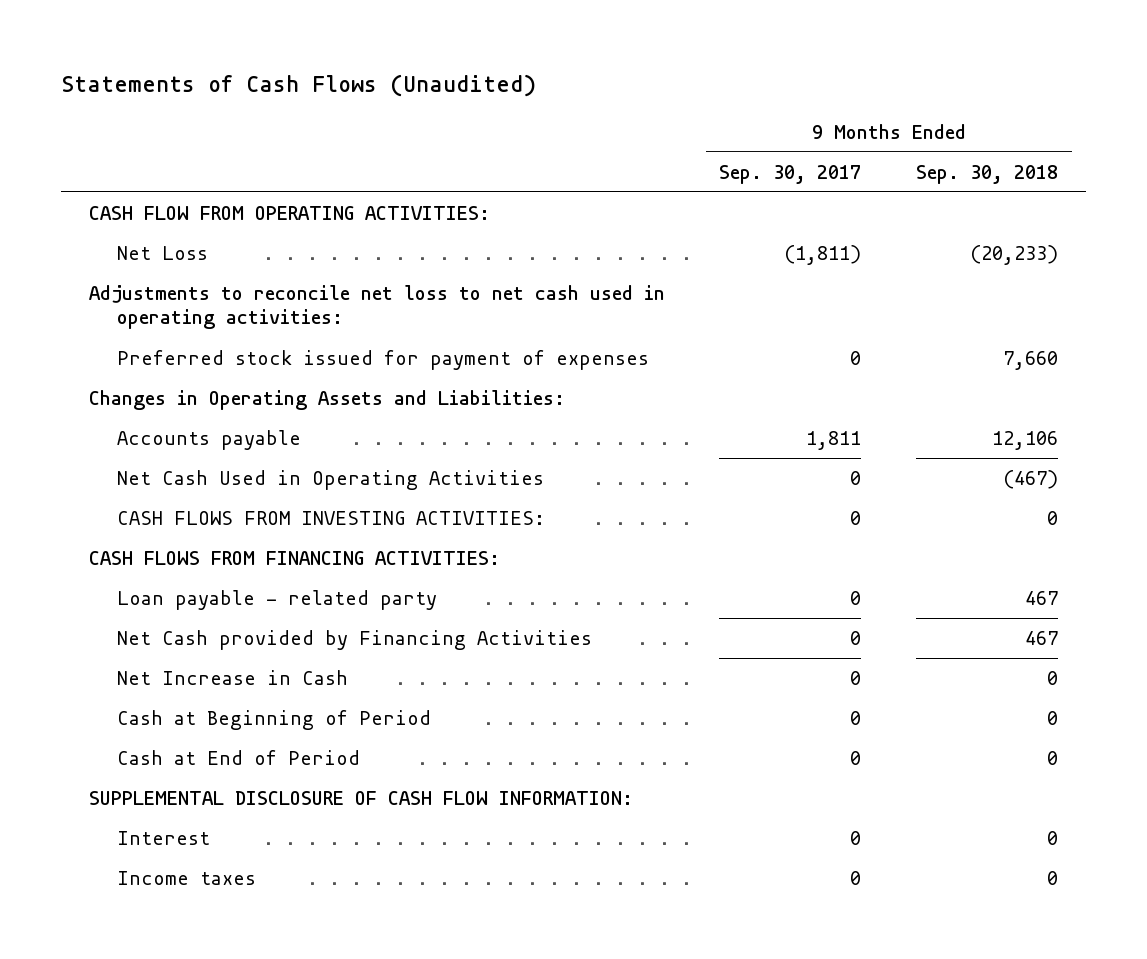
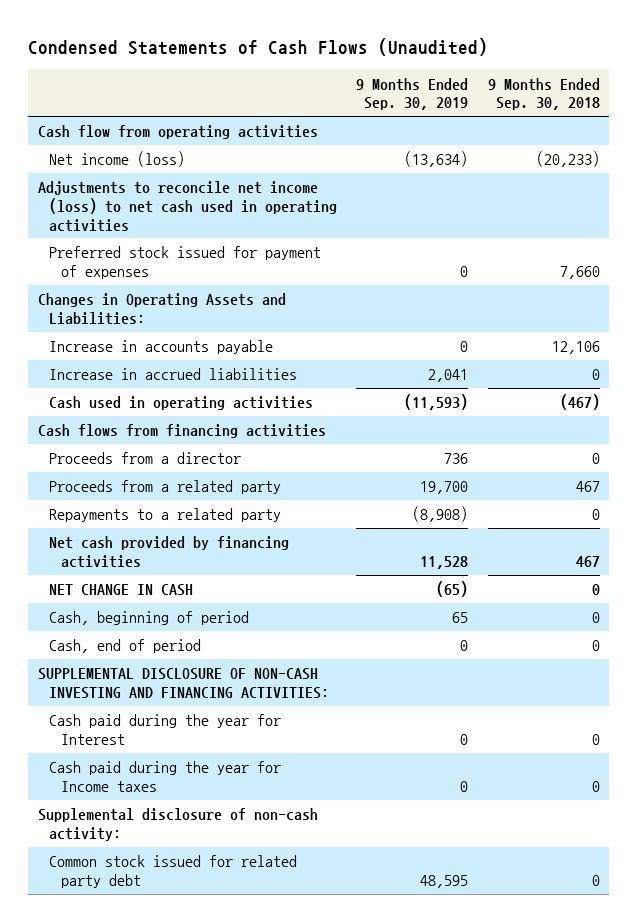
- Statements of Cash Flows (Unaudited)
+ Condensed Statements of Cash Flows (Unaudited)
- | 9 Months Ended Sep. 30, 2017 | 9 Months Ended Sep. 30, 2018
+ | 9 Months Ended Sep. 30, 2019 | 9 Months Ended Sep. 30, 2018
- CASH FLOW FROM OPERATING ACTIVITIES:
- Net Loss | (1,811) | (20,233)
- Adjustments to reconcile net loss to net cash used in operating activities:
+ Cash flow from operating activities
+ Net income (loss) | (13,634) | (20,233)
+ Adjustments to reconcile net income (loss) to net cash used in operating activities
- Accounts payable | 1,811 | 12,106
- Net Cash Used in Operating Activities | 0 | (467)
- CASH FLOWS FROM INVESTING ACTIVITIES: | 0 | 0
- CASH FLOWS FROM FINANCING ACTIVITIES:
- Loan payable - related party | 0 | 467
- Net Cash provided by Financing Activities | 0 | 467
- Net Increase in Cash | 0 | 0
- Cash at Beginning of Period | 0 | 0
- Cash at End of Period | 0 | 0
- SUPPLEMENTAL DISCLOSURE OF CASH FLOW INFORMATION:
- Interest | 0 | 0
- Income taxes | 0 | 0
+ Increase in accounts payable | 0 | 12,106
+ Increase in accrued liabilities | 2,041 | 0
+ Cash used in operating activities | (11,593) | (467)
+ Cash flows from financing activities
+ Proceeds from a director | 736 | 0
+ Proceeds from a related party | 19,700 | 467
+ Repayments to a related party | (8,908) | 0
+ Net cash provided by financing activities | 11,528 | 467
+ NET CHANGE IN CASH | (65) | 0
+ Cash, beginning of period | 65 | 0
+ Cash, end of period | 0 | 0
+ SUPPLEMENTAL DISCLOSURE OF NON-CASH INVESTING AND FINANCING ACTIVITIES:
+ Cash paid during the year for Interest | 0 | 0
+ Cash paid during the year for Income taxes | 0 | 0
+ Supplemental disclosure of non-cash activity:
+ Common stock issued for related party debt | 48,595 | 0

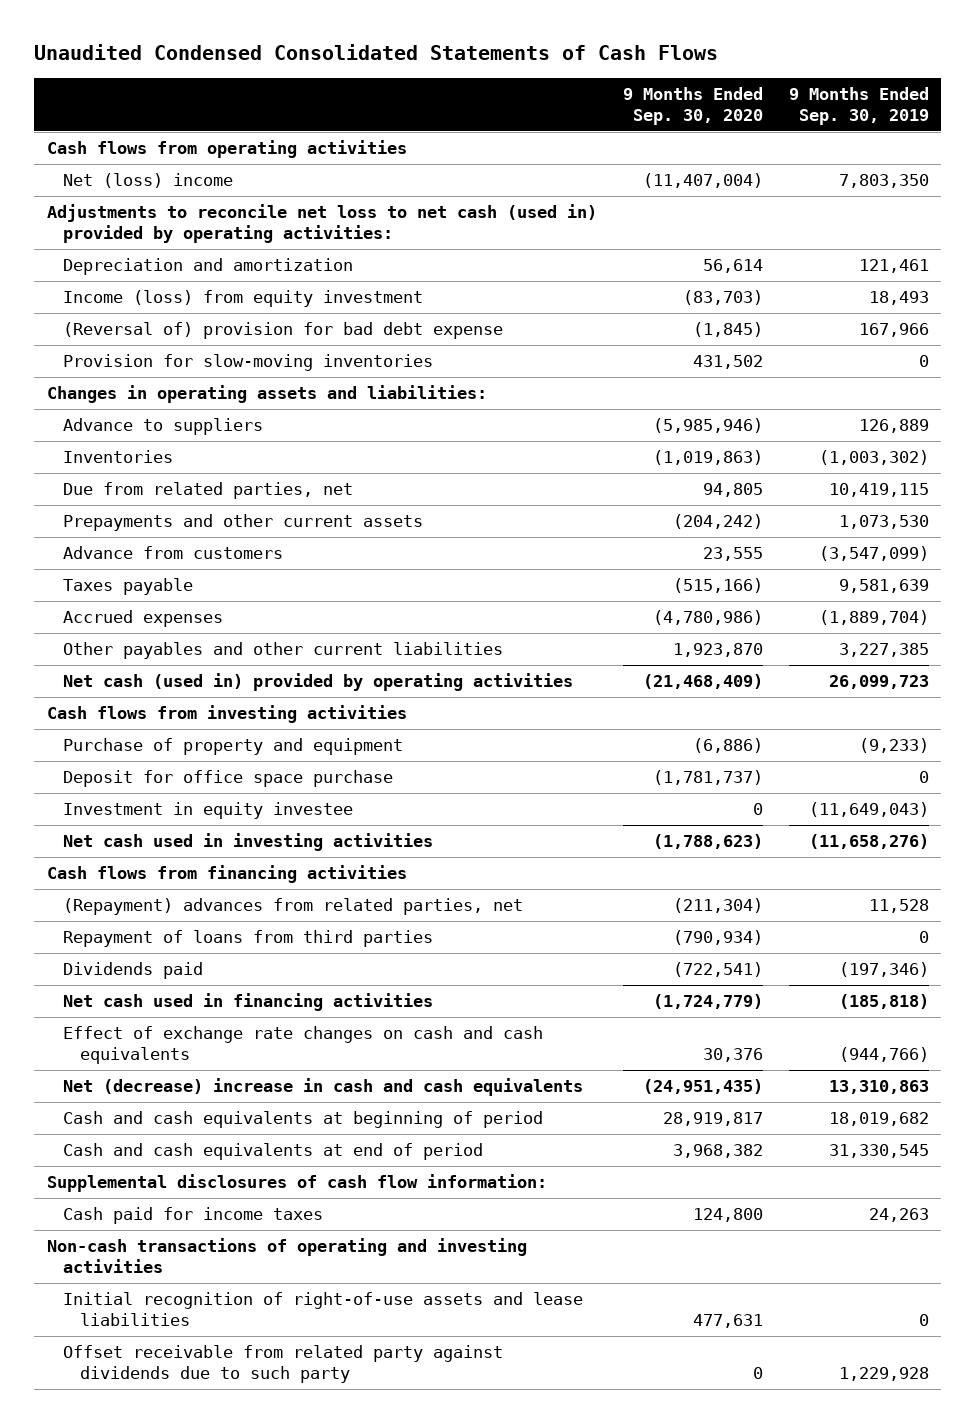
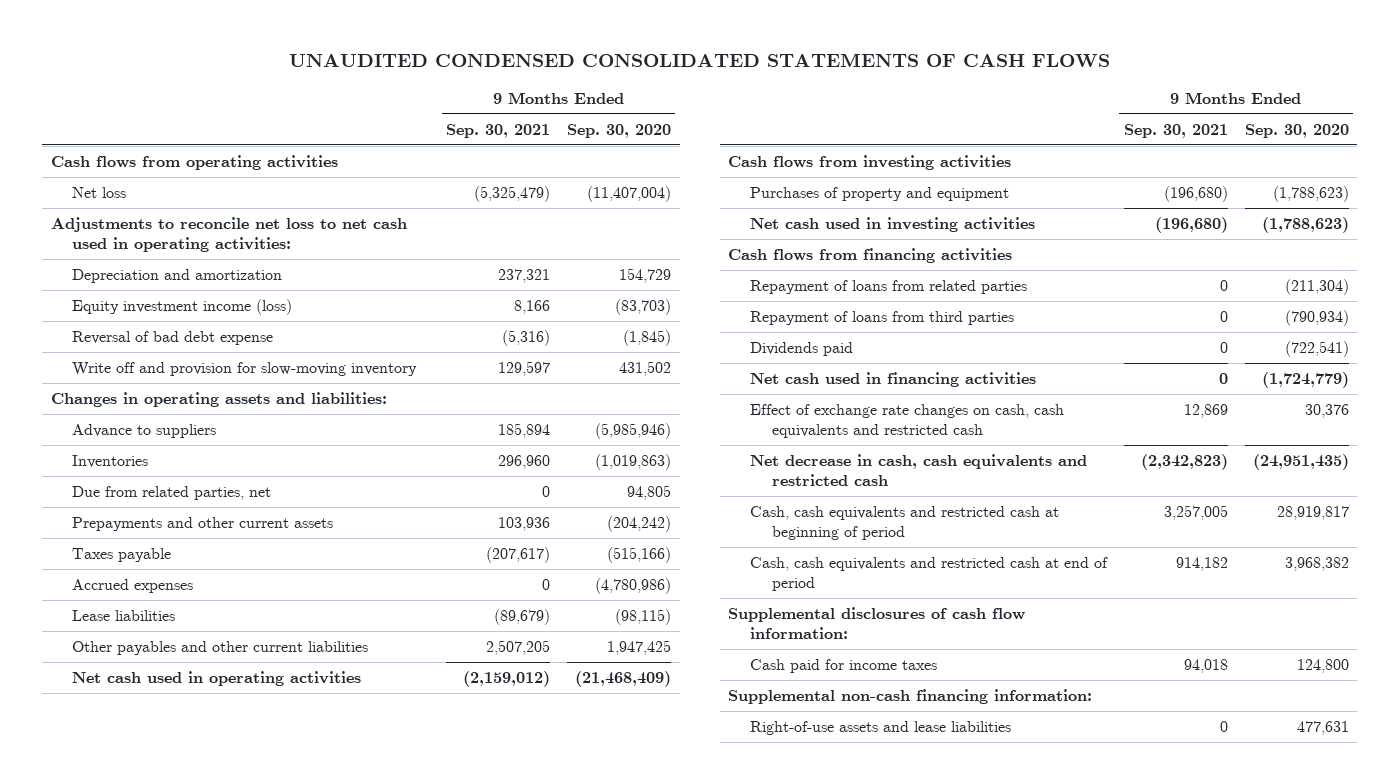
- Unaudited Condensed Consolidated Statements of Cash Flows
+ UNAUDITED CONDENSED CONSOLIDATED STATEMENTS OF CASH FLOWS
- | 9 Months Ended Sep. 30, 2020 | 9 Months Ended Sep. 30, 2019
+ | 9 Months Ended Sep. 30, 2021 | 9 Months Ended Sep. 30, 2020
- Net (loss) income | (11,407,004) | 7,803,350
- Adjustments to reconcile net loss to net cash (used in) provided by operating activities:
- Depreciation and amortization | 56,614 | 121,461
- Income (loss) from equity investment | (83,703) | 18,493
- (Reversal of) provision for bad debt expense | (1,845) | 167,966
- Provision for slow-moving inventories | 431,502 | 0
+ Net loss | (5,325,479) | (11,407,004)
+ Adjustments to reconcile net loss to net cash used in operating activities:
+ Depreciation and amortization | 237,321 | 154,729
+ Equity investment income (loss) | 8,166 | (83,703)
+ Reversal of bad debt expense | (5,316) | (1,845)
+ Write off and provision for slow-moving inventory | 129,597 | 431,502
- Advance from customers | 23,555 | (3,547,099)
- Other payables and other current liabilities | 1,923,870 | 3,227,385
- Net cash (used in) provided by operating activities | (21,468,409) | 26,099,723
+ Lease liabilities | (89,679) | (98,115)
+ Other payables and other current liabilities | 2,507,205 | 1,947,425
+ Net cash used in operating activities | (2,159,012) | (21,468,409)
- Purchase of property and equipment | (6,886) | (9,233)
- Deposit for office space purchase | (1,781,737) | 0
- Investment in equity investee | 0 | (11,649,043)
+ Purchases of property and equipment | (196,680) | (1,788,623)
- (Repayment) advances from related parties, net | (211,304) | 11,528
+ Repayment of loans from related parties | 0 | (211,304)
- Effect of exchange rate changes on cash and cash equivalents | 30,376 | (944,766)
- Net (decrease) increase in cash and cash equivalents | (24,951,435) | 13,310,863
- Cash and cash equivalents at beginning of period | 28,919,817 | 18,019,682
- Cash and cash equivalents at end of period | 3,968,382 | 31,330,545
+ Effect of exchange rate changes on cash, cash equivalents and restricted cash | 12,869 | 30,376
+ Net decrease in cash, cash equivalents and restricted cash | (2,342,823) | (24,951,435)
+ Cash, cash equivalents and restricted cash at beginning of period | 3,257,005 | 28,919,817
+ Cash, cash equivalents and restricted cash at end of period | 914,182 | 3,968,382
- Non-cash transactions of operating and investing activities
- Initial recognition of right-of-use assets and lease liabilities | 477,631 | 0
- Offset receivable from related party against dividends due to such party | 0 | 1,229,928
+ Supplemental non-cash financing information:
+ Right-of-use assets and lease liabilities | 0 | 477,631

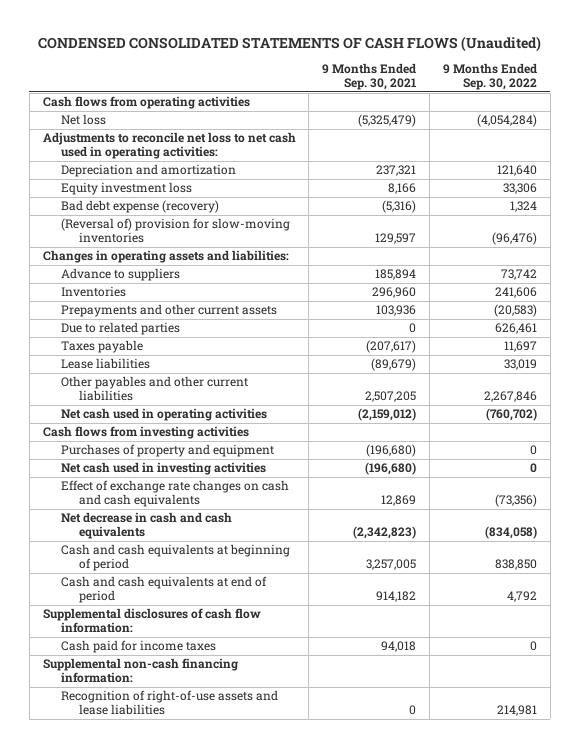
- UNAUDITED CONDENSED CONSOLIDATED STATEMENTS OF CASH FLOWS
+ CONDENSED CONSOLIDATED STATEMENTS OF CASH FLOWS (Unaudited)
- | 9 Months Ended Sep. 30, 2021 | 9 Months Ended Sep. 30, 2020
+ | 9 Months Ended Sep. 30, 2021 | 9 Months Ended Sep. 30, 2022
- Equity investment income (loss) | 8,166 | (83,703)
- Reversal of bad debt expense | (5,316) | (1,845)
- Write off and provision for slow-moving inventory | 129,597 | 431,502
+ Equity investment loss | 8,166 | 33,306
+ Bad debt expense (recovery) | (5,316) | 1,324
+ (Reversal of) provision for slow-moving inventories | 129,597 | (96,476)
- Due from related parties, net | 0 | 94,805
+ Due to related parties | 0 | 626,461
- Accrued expenses | 0 | (4,780,986)
- Cash flows from financing activities
- Repayment of loans from related parties | 0 | (211,304)
- Repayment of loans from third parties | 0 | (790,934)
- Dividends paid | 0 | (722,541)
- Net cash used in financing activities | 0 | (1,724,779)
- Effect of exchange rate changes on cash, cash equivalents and restricted cash | 12,869 | 30,376
- Net decrease in cash, cash equivalents and restricted cash | (2,342,823) | (24,951,435)
- Cash, cash equivalents and restricted cash at beginning of period | 3,257,005 | 28,919,817
- Cash, cash equivalents and restricted cash at end of period | 914,182 | 3,968,382
+ Effect of exchange rate changes on cash and cash equivalents | 12,869 | (73,356)
+ Net decrease in cash and cash equivalents | (2,342,823) | (834,058)
+ Cash and cash equivalents at beginning of period | 3,257,005 | 838,850
+ Cash and cash equivalents at end of period | 914,182 | 4,792
- Right-of-use assets and lease liabilities | 0 | 477,631
+ Recognition of right-of-use assets and lease liabilities | 0 | 214,981

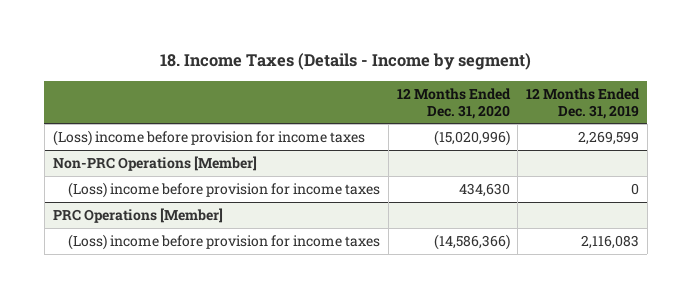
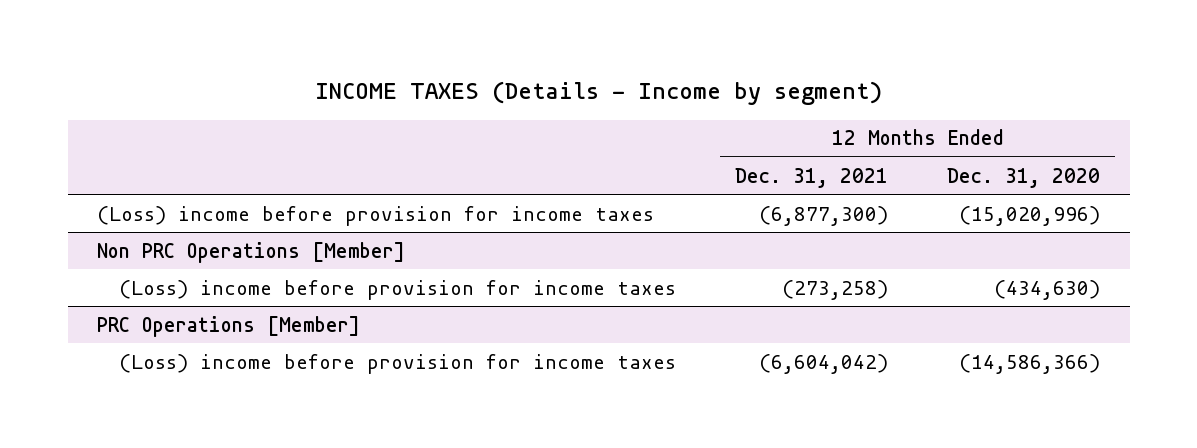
- 18. Income Taxes (Details - Income by segment)
+ INCOME TAXES (Details - Income by segment)
- | 12 Months Ended Dec. 31, 2020 | 12 Months Ended Dec. 31, 2019
+ | 12 Months Ended Dec. 31, 2021 | 12 Months Ended Dec. 31, 2020
- Non-PRC Operations [Member]
- (Loss) income before provision for income taxes | 434,630 | 0
+ Non PRC Operations [Member]
+ (Loss) income before provision for income taxes | (273,258) | (434,630)

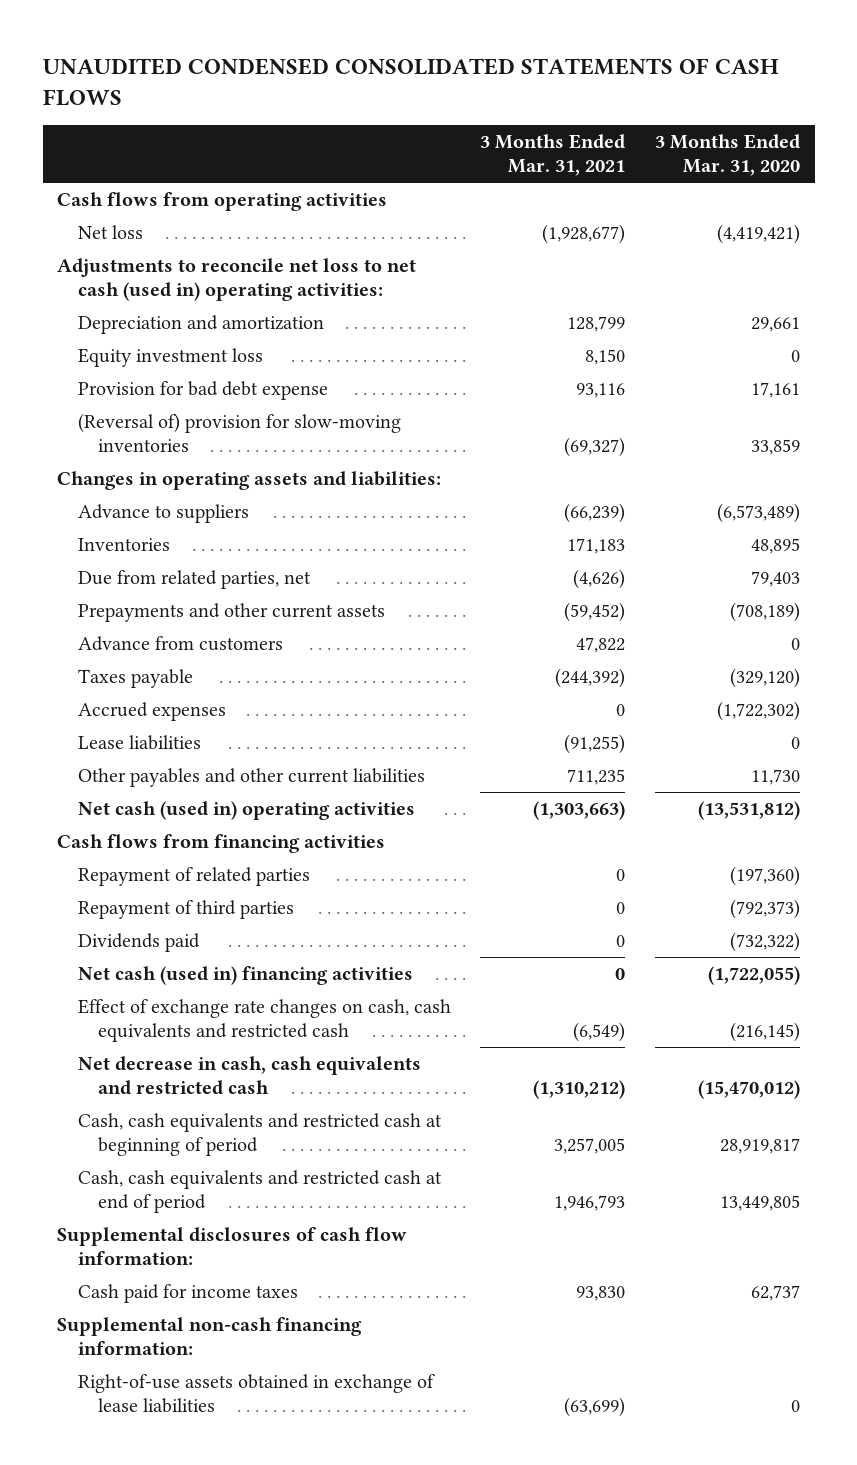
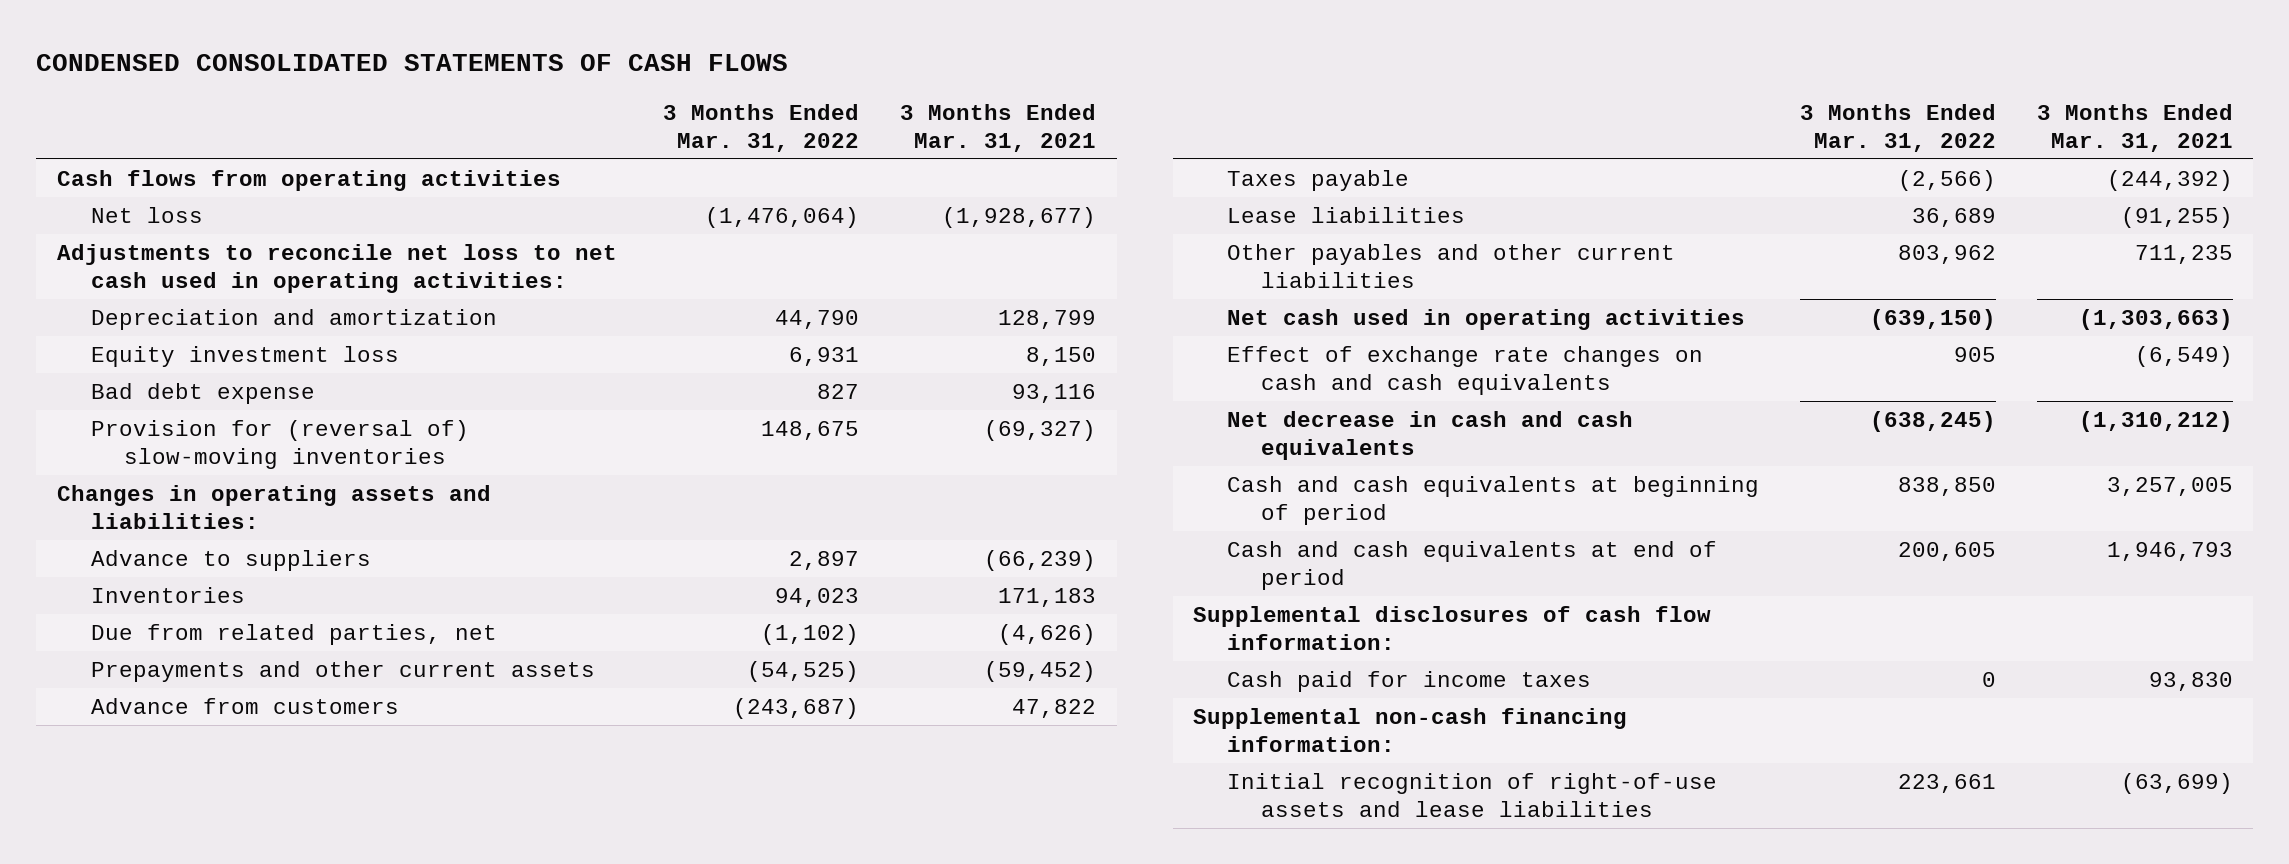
- UNAUDITED CONDENSED CONSOLIDATED STATEMENTS OF CASH FLOWS
+ CONDENSED CONSOLIDATED STATEMENTS OF CASH FLOWS
- | 3 Months Ended Mar. 31, 2021 | 3 Months Ended Mar. 31, 2020
+ | 3 Months Ended Mar. 31, 2022 | 3 Months Ended Mar. 31, 2021
- Adjustments to reconcile net loss to net cash (used in) operating activities:
+ Adjustments to reconcile net loss to net cash used in operating activities:
- Provision for bad debt expense | 93,116 | 17,161
- (Reversal of) provision for slow-moving inventories | (69,327) | 33,859
+ Bad debt expense | 827 | 93,116
+ Provision for (reversal of) slow-moving inventories | 148,675 | (69,327)
- Accrued expenses | 0 | (1,722,302)
- Net cash (used in) operating activities | (1,303,663) | (13,531,812)
- Cash flows from financing activities
- Repayment of related parties | 0 | (197,360)
- Repayment of third parties | 0 | (792,373)
- Dividends paid | 0 | (732,322)
- Net cash (used in) financing activities | 0 | (1,722,055)
- Effect of exchange rate changes on cash, cash equivalents and restricted cash | (6,549) | (216,145)
- Net decrease in cash, cash equivalents and restricted cash | (1,310,212) | (15,470,012)
- Cash, cash equivalents and restricted cash at beginning of period | 3,257,005 | 28,919,817
- Cash, cash equivalents and restricted cash at end of period | 1,946,793 | 13,449,805
+ Net cash used in operating activities | (639,150) | (1,303,663)
+ Effect of exchange rate changes on cash and cash equivalents | 905 | (6,549)
+ Net decrease in cash and cash equivalents | (638,245) | (1,310,212)
+ Cash and cash equivalents at beginning of period | 838,850 | 3,257,005
+ Cash and cash equivalents at end of period | 200,605 | 1,946,793
- Right-of-use assets obtained in exchange of lease liabilities | (63,699) | 0
+ Initial recognition of right-of-use assets and lease liabilities | 223,661 | (63,699)

